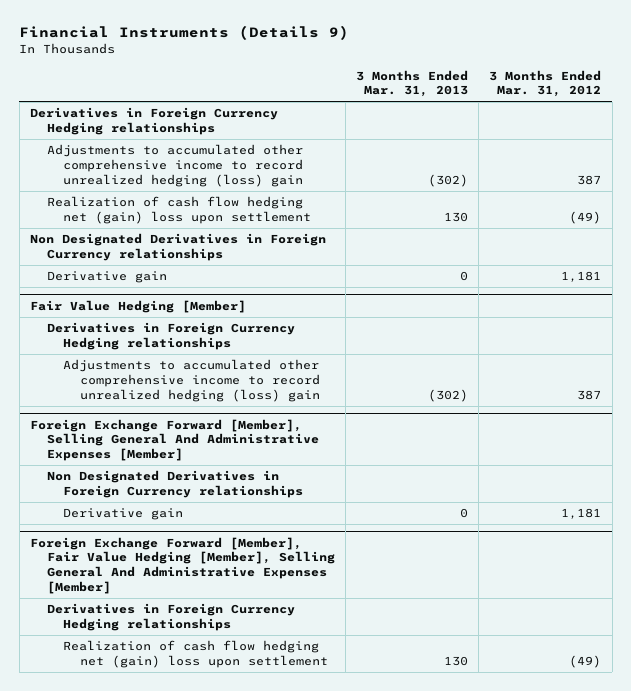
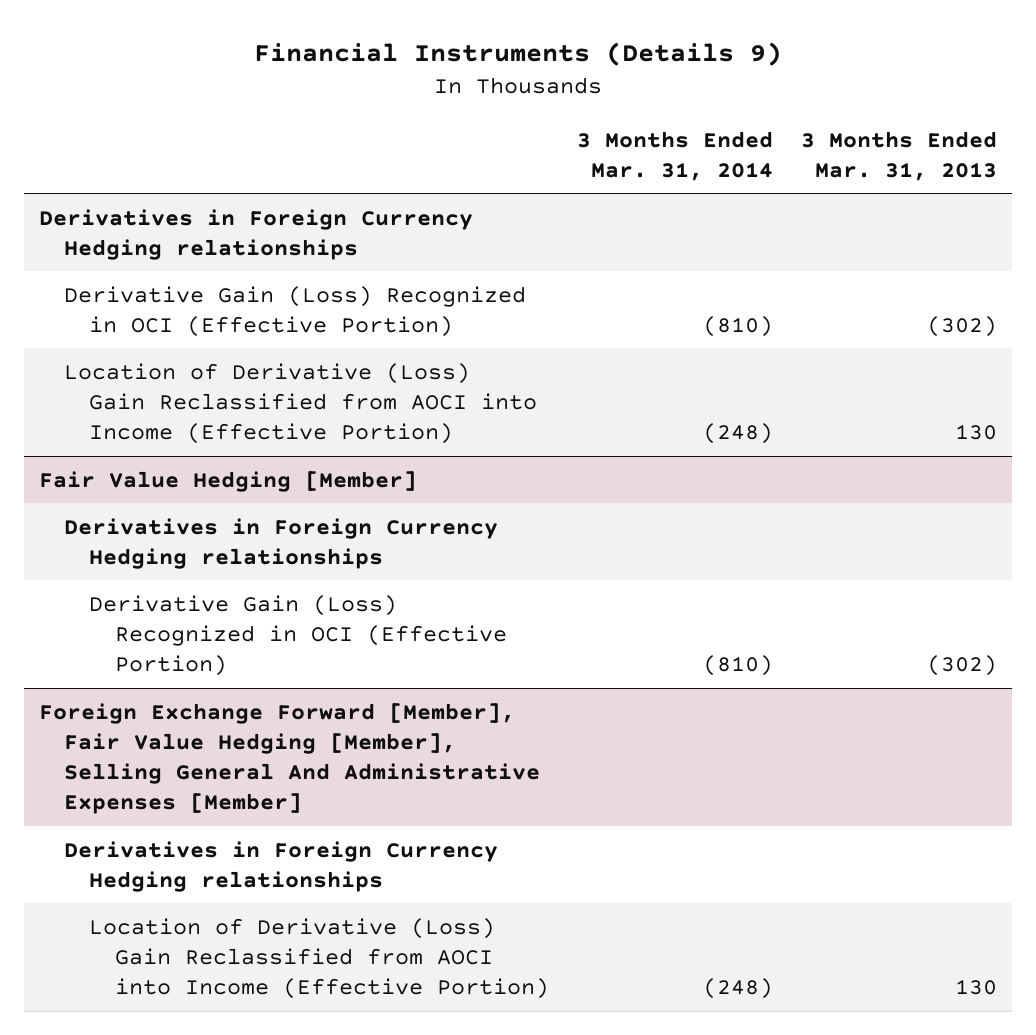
- | 3 Months Ended Mar. 31, 2013 | 3 Months Ended Mar. 31, 2012
+ | 3 Months Ended Mar. 31, 2014 | 3 Months Ended Mar. 31, 2013
- Adjustments to accumulated other comprehensive income to record unrealized hedging (loss) gain | (302) | 387
- Realization of cash flow hedging net (gain) loss upon settlement | 130 | (49)
- Non Designated Derivatives in Foreign Currency relationships
- Derivative gain | 0 | 1,181
+ Derivative Gain (Loss) Recognized in OCI (Effective Portion) | (810) | (302)
+ Location of Derivative (Loss) Gain Reclassified from AOCI into Income (Effective Portion) | (248) | 130
@ Fair Value Hedging [Member]
- Adjustments to accumulated other comprehensive income to record unrealized hedging (loss) gain | (302) | 387
- Foreign Exchange Forward [Member], Selling General And Administrative Expenses [Member]
- Non Designated Derivatives in Foreign Currency relationships
- Derivative gain | 0 | 1,181
@ Fair Value Hedging [Member]
+ Derivative Gain (Loss) Recognized in OCI (Effective Portion) | (810) | (302)
@ Foreign Exchange Forward [Member], Fair Value Hedging [Member], Selling General And Administrative Expenses [Member]
- Realization of cash flow hedging net (gain) loss upon settlement | 130 | (49)
+ Location of Derivative (Loss) Gain Reclassified from AOCI into Income (Effective Portion) | (248) | 130

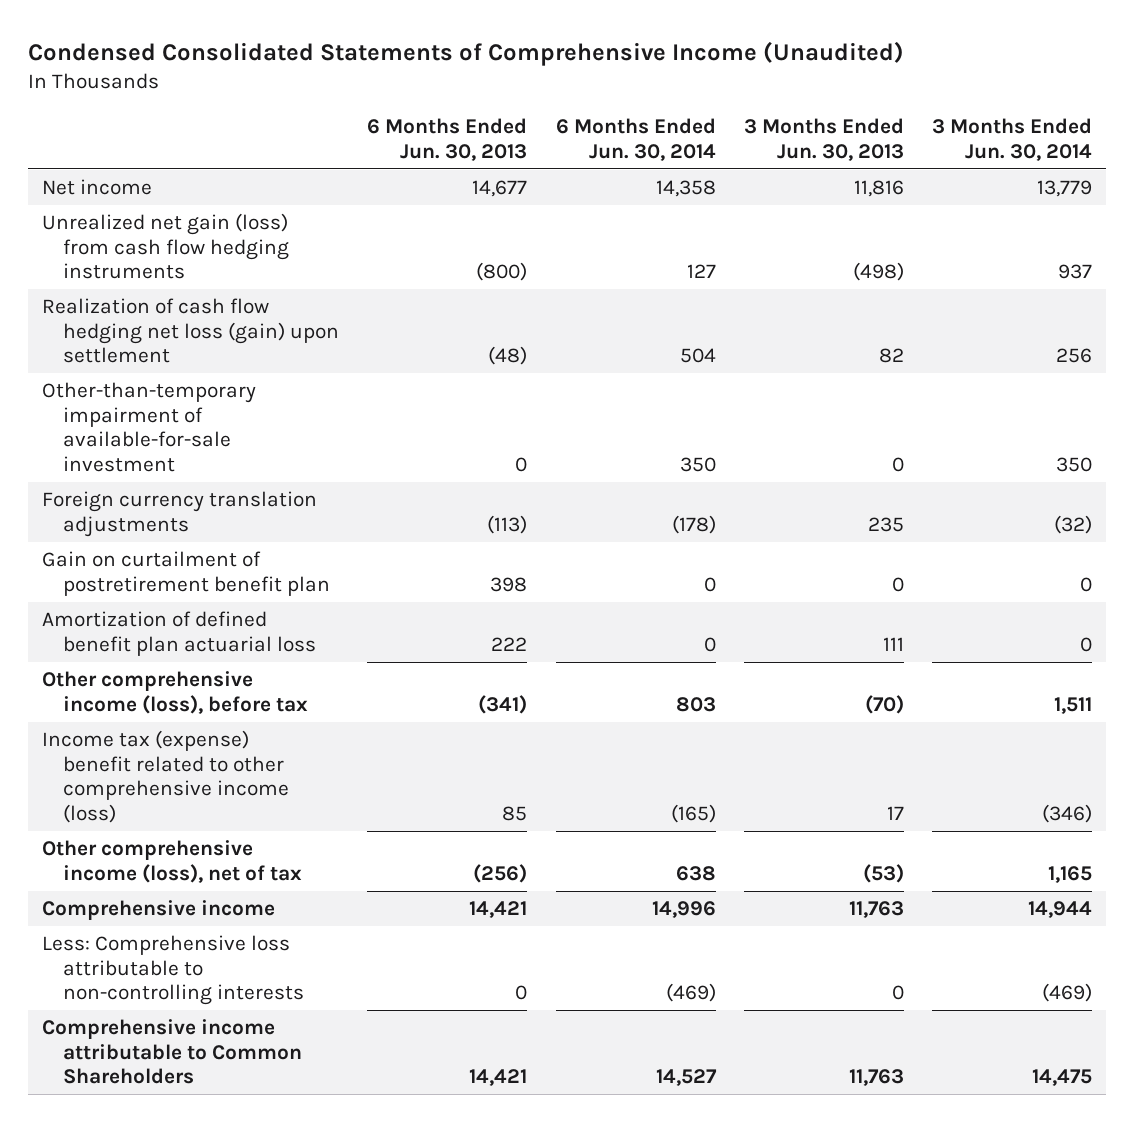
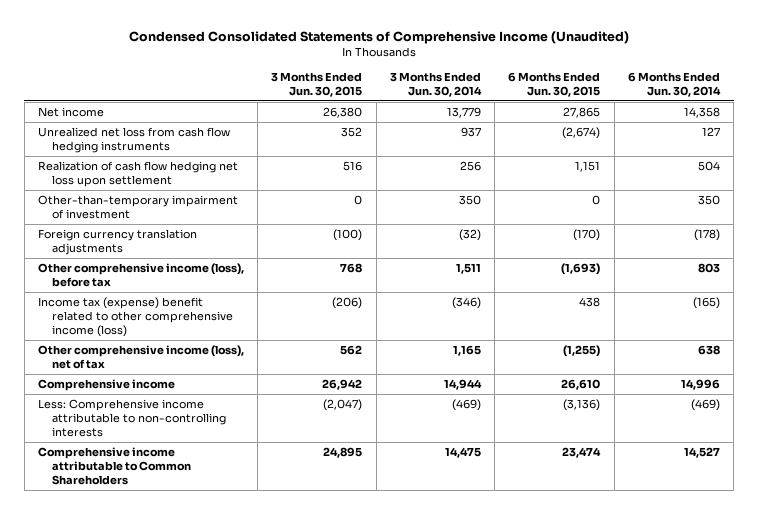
- | 6 Months Ended Jun. 30, 2013 | 6 Months Ended Jun. 30, 2014 | 3 Months Ended Jun. 30, 2013 | 3 Months Ended Jun. 30, 2014
+ | 3 Months Ended Jun. 30, 2015 | 3 Months Ended Jun. 30, 2014 | 6 Months Ended Jun. 30, 2015 | 6 Months Ended Jun. 30, 2014
- Unrealized net gain (loss) from cash flow hedging instruments | (800) | 127 | (498) | 937
- Realization of cash flow hedging net loss (gain) upon settlement | (48) | 504 | 82 | 256
- Other-than-temporary impairment of available-for-sale investment | 0 | 350 | 0 | 350
+ Unrealized net loss from cash flow hedging instruments | 352 | 937 | (2,674) | 127
+ Realization of cash flow hedging net loss upon settlement | 516 | 256 | 1,151 | 504
+ Other-than-temporary impairment of investment | 0 | 350 | 0 | 350
- Gain on curtailment of postretirement benefit plan | 398 | 0 | 0 | 0
- Amortization of defined benefit plan actuarial loss | 222 | 0 | 111 | 0
- Less: Comprehensive loss attributable to non-controlling interests | 0 | (469) | 0 | (469)
+ Less: Comprehensive income attributable to non-controlling interests | (2,047) | (469) | (3,136) | (469)

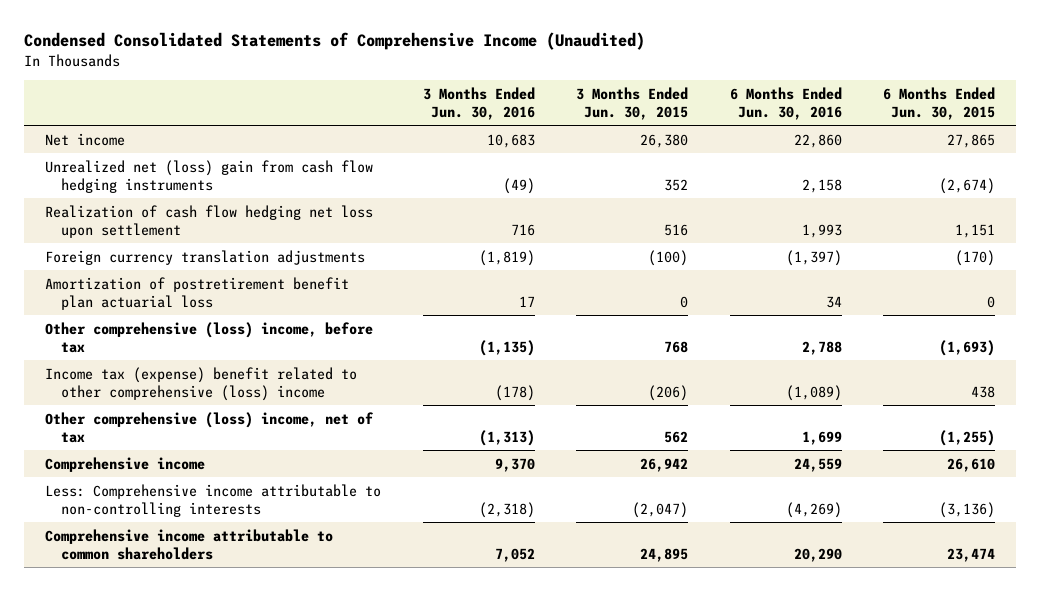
- | 3 Months Ended Jun. 30, 2015 | 3 Months Ended Jun. 30, 2014 | 6 Months Ended Jun. 30, 2015 | 6 Months Ended Jun. 30, 2014
+ | 3 Months Ended Jun. 30, 2016 | 3 Months Ended Jun. 30, 2015 | 6 Months Ended Jun. 30, 2016 | 6 Months Ended Jun. 30, 2015
- Unrealized net loss from cash flow hedging instruments | 352 | 937 | (2,674) | 127
+ Unrealized net (loss) gain from cash flow hedging instruments | (49) | 352 | 2,158 | (2,674)
- Other-than-temporary impairment of investment | 0 | 350 | 0 | 350
- Other comprehensive income (loss), before tax | 768 | 1,511 | (1,693) | 803
- Income tax (expense) benefit related to other comprehensive income (loss) | (206) | (346) | 438 | (165)
- Other comprehensive income (loss), net of tax | 562 | 1,165 | (1,255) | 638
+ Amortization of postretirement benefit plan actuarial loss | 17 | 0 | 34 | 0
+ Other comprehensive (loss) income, before tax | (1,135) | 768 | 2,788 | (1,693)
+ Income tax (expense) benefit related to other comprehensive (loss) income | (178) | (206) | (1,089) | 438
+ Other comprehensive (loss) income, net of tax | (1,313) | 562 | 1,699 | (1,255)
- Comprehensive income attributable to Common Shareholders | 24,895 | 14,475 | 23,474 | 14,527
+ Comprehensive income attributable to common shareholders | 7,052 | 24,895 | 20,290 | 23,474

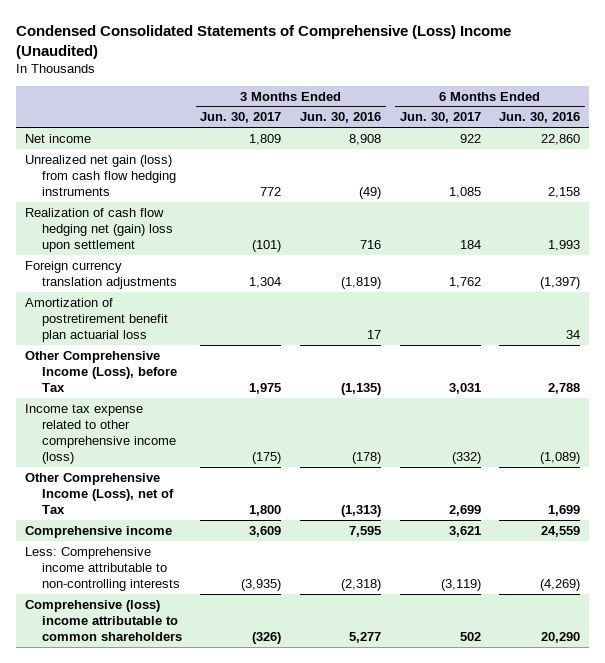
- Condensed Consolidated Statements of Comprehensive Income (Unaudited)
+ Condensed Consolidated Statements of Comprehensive (Loss) Income (Unaudited)
- | 3 Months Ended Jun. 30, 2016 | 3 Months Ended Jun. 30, 2015 | 6 Months Ended Jun. 30, 2016 | 6 Months Ended Jun. 30, 2015
+ | 3 Months Ended Jun. 30, 2017 | 3 Months Ended Jun. 30, 2016 | 6 Months Ended Jun. 30, 2017 | 6 Months Ended Jun. 30, 2016
- Net income | 10,683 | 26,380 | 22,860 | 27,865
- Unrealized net (loss) gain from cash flow hedging instruments | (49) | 352 | 2,158 | (2,674)
- Realization of cash flow hedging net loss upon settlement | 716 | 516 | 1,993 | 1,151
+ Net income | 1,809 | 8,908 | 922 | 22,860
+ Unrealized net gain (loss) from cash flow hedging instruments | 772 | (49) | 1,085 | 2,158
+ Realization of cash flow hedging net (gain) loss upon settlement | (101) | 716 | 184 | 1,993
- Other comprehensive (loss) income, before tax | (1,135) | 768 | 2,788 | (1,693)
- Income tax (expense) benefit related to other comprehensive (loss) income | (178) | (206) | (1,089) | 438
- Other comprehensive (loss) income, net of tax | (1,313) | 562 | 1,699 | (1,255)
- Comprehensive income | 9,370 | 26,942 | 24,559 | 26,610
+ Other Comprehensive Income (Loss), before Tax | 1,975 | (1,135) | 3,031 | 2,788
+ Income tax expense related to other comprehensive income (loss) | (175) | (178) | (332) | (1,089)
+ Other Comprehensive Income (Loss), net of Tax | 1,800 | (1,313) | 2,699 | 1,699
+ Comprehensive income | 3,609 | 7,595 | 3,621 | 24,559
- Comprehensive income attributable to common shareholders | 7,052 | 24,895 | 20,290 | 23,474
+ Comprehensive (loss) income attributable to common shareholders | (326) | 5,277 | 502 | 20,290

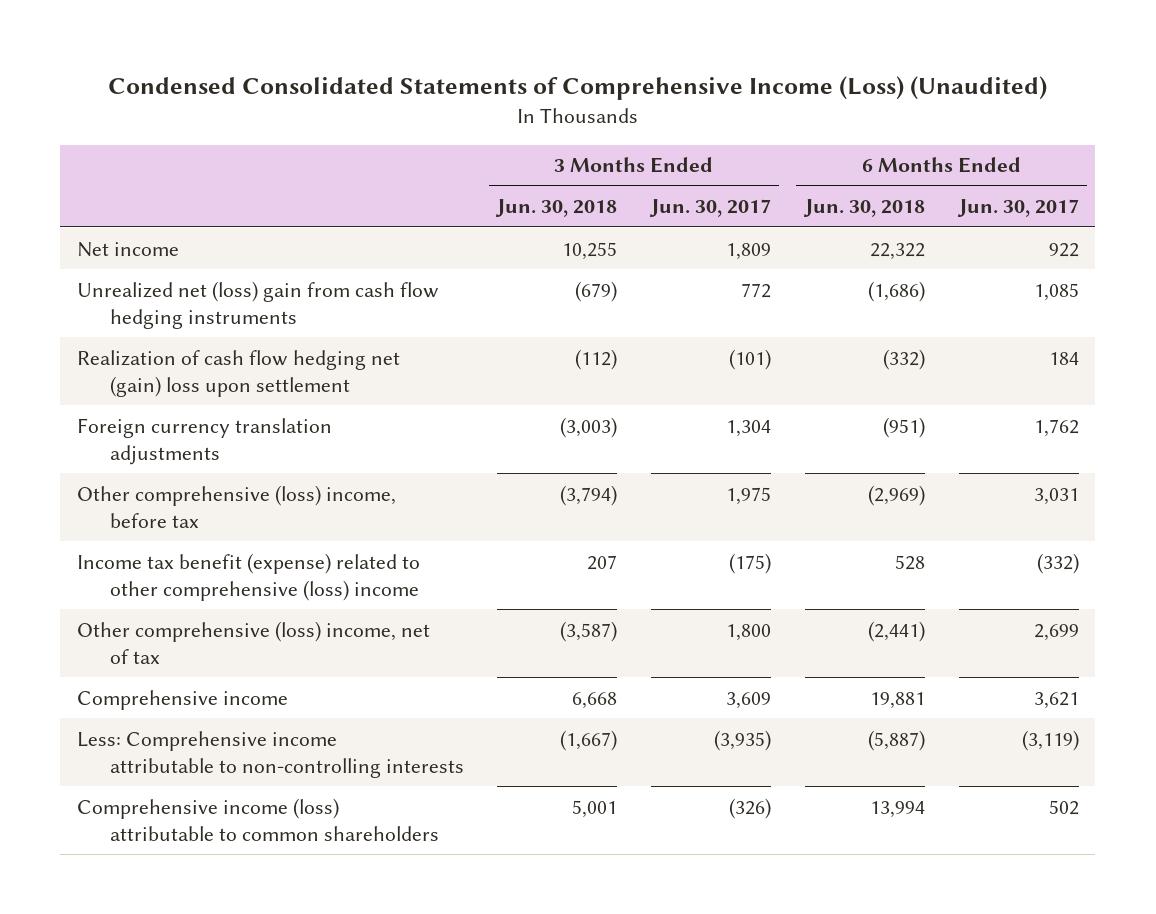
- Condensed Consolidated Statements of Comprehensive (Loss) Income (Unaudited)
+ Condensed Consolidated Statements of Comprehensive Income (Loss) (Unaudited)
- | 3 Months Ended Jun. 30, 2017 | 3 Months Ended Jun. 30, 2016 | 6 Months Ended Jun. 30, 2017 | 6 Months Ended Jun. 30, 2016
+ | 3 Months Ended Jun. 30, 2018 | 3 Months Ended Jun. 30, 2017 | 6 Months Ended Jun. 30, 2018 | 6 Months Ended Jun. 30, 2017
- Unrealized net gain (loss) from cash flow hedging instruments | 772 | (49) | 1,085 | 2,158
+ Unrealized net (loss) gain from cash flow hedging instruments | (679) | 772 | (1,686) | 1,085
- Amortization of postretirement benefit plan actuarial loss | | 17 | | 34
- Other Comprehensive Income (Loss), before Tax | 1,975 | (1,135) | 3,031 | 2,788
- Income tax expense related to other comprehensive income (loss) | (175) | (178) | (332) | (1,089)
- Other Comprehensive Income (Loss), net of Tax | 1,800 | (1,313) | 2,699 | 1,699
+ Other comprehensive (loss) income, before tax | (3,794) | 1,975 | (2,969) | 3,031
+ Income tax benefit (expense) related to other comprehensive (loss) income | 207 | (175) | 528 | (332)
+ Other comprehensive (loss) income, net of tax | (3,587) | 1,800 | (2,441) | 2,699
- Comprehensive (loss) income attributable to common shareholders | (326) | 5,277 | 502 | 20,290
+ Comprehensive income (loss) attributable to common shareholders | 5,001 | (326) | 13,994 | 502

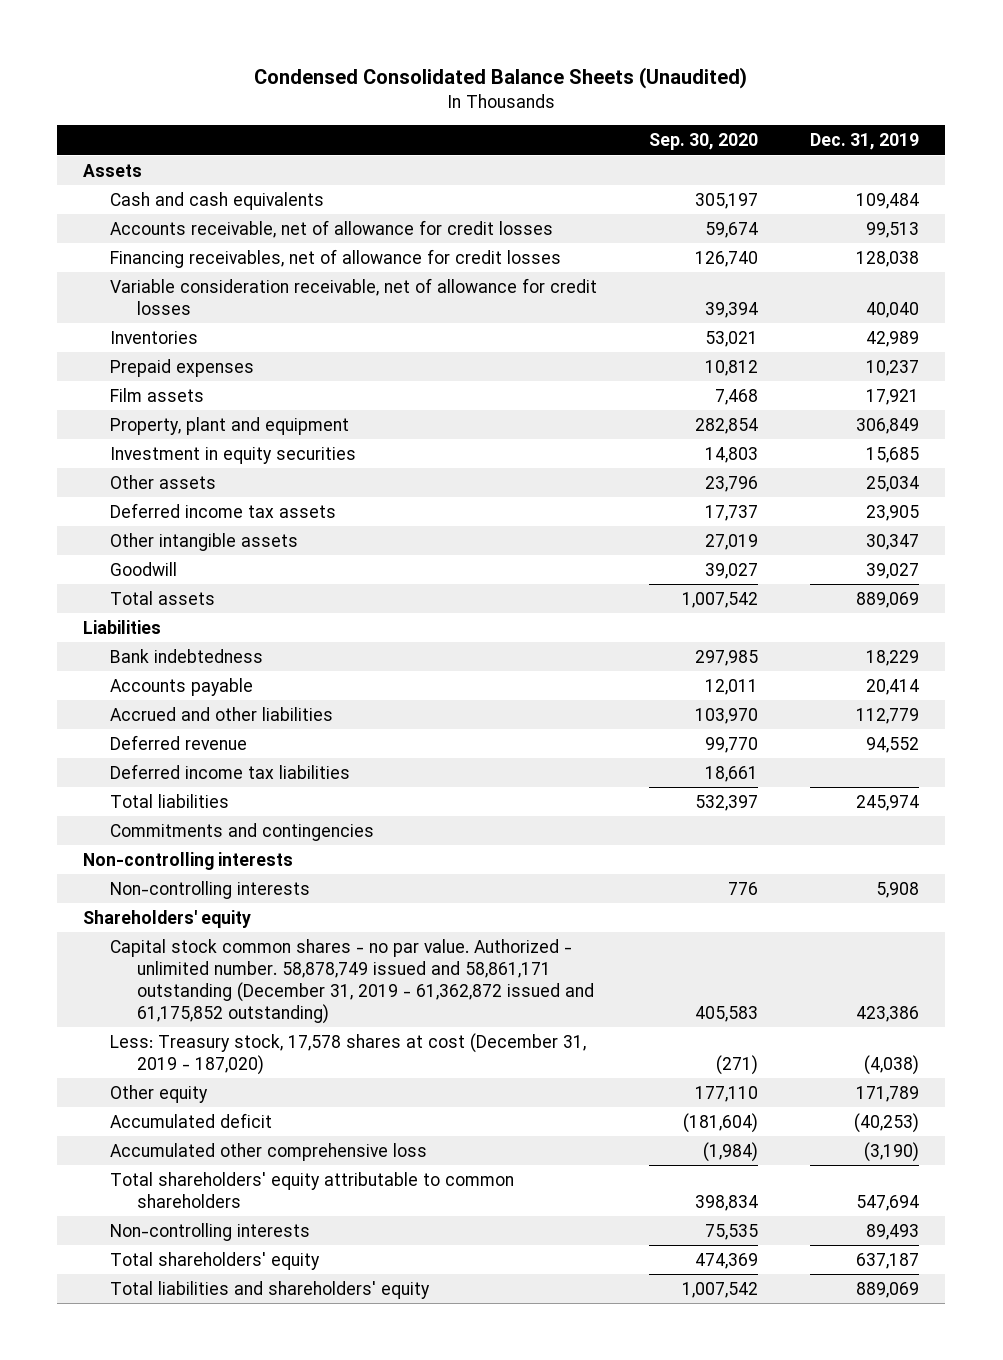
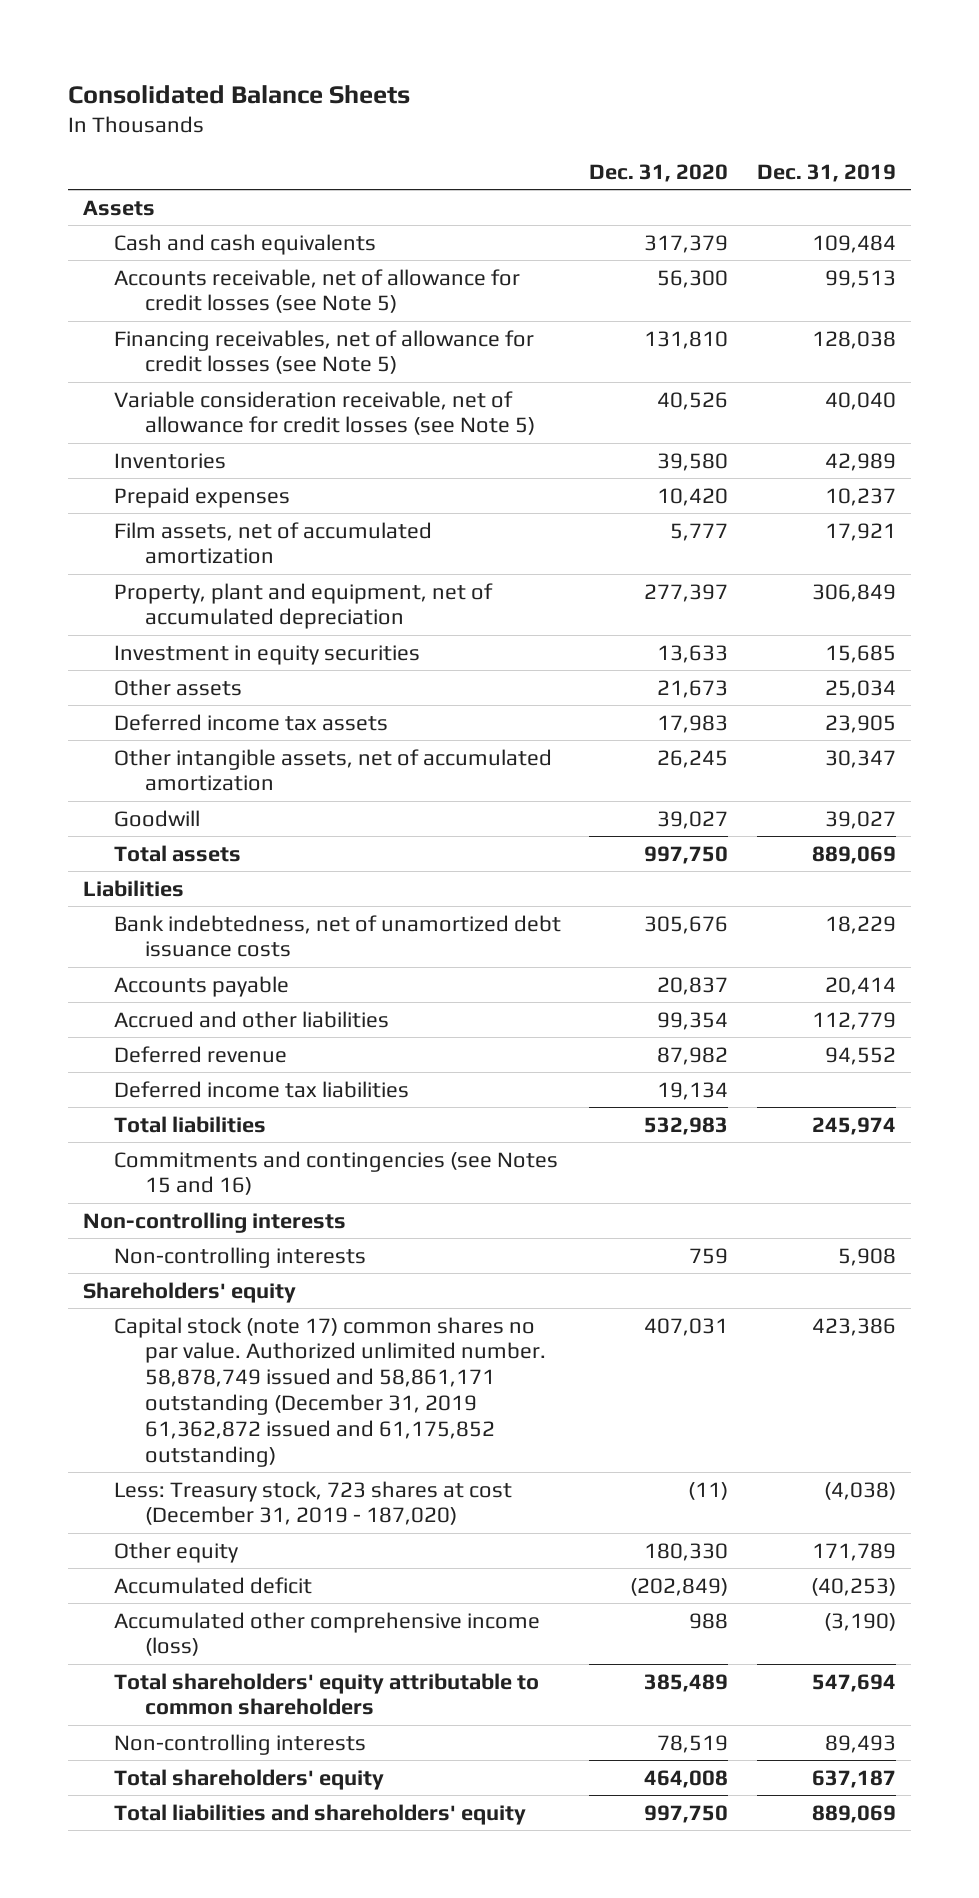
- Condensed Consolidated Balance Sheets (Unaudited)
+ Consolidated Balance Sheets
- | Sep. 30, 2020 | Dec. 31, 2019
+ | Dec. 31, 2020 | Dec. 31, 2019
- Accounts receivable, net of allowance for credit losses | 59,674 | 99,513
- Financing receivables, net of allowance for credit losses | 126,740 | 128,038
- Variable consideration receivable, net of allowance for credit losses | 39,394 | 40,040
+ Accounts receivable, net of allowance for credit losses (see Note 5) | 56,300 | 99,513
+ Financing receivables, net of allowance for credit losses (see Note 5) | 131,810 | 128,038
+ Variable consideration receivable, net of allowance for credit losses (see Note 5) | 40,526 | 40,040
- Film assets | 7,468 | 17,921
- Property, plant and equipment | 282,854 | 306,849
+ Film assets, net of accumulated amortization | 5,777 | 17,921
+ Property, plant and equipment, net of accumulated depreciation | 277,397 | 306,849
- Other intangible assets | 27,019 | 30,347
+ Other intangible assets, net of accumulated amortization | 26,245 | 30,347
- Bank indebtedness | 297,985 | 18,229
+ Bank indebtedness, net of unamortized debt issuance costs | 305,676 | 18,229
- Commitments and contingencies
+ Commitments and contingencies (see Notes 15 and 16)
- Capital stock common shares - no par value. Authorized - unlimited number. 58,878,749 issued and 58,861,171 outstanding (December 31, 2019 - 61,362,872 issued and 61,175,852 outstanding) | 405,583 | 423,386
- Less: Treasury stock, 17,578 shares at cost (December 31, 2019 - 187,020) | (271) | (4,038)
+ Capital stock (note 17) common shares no par value. Authorized unlimited number. 58,878,749 issued and 58,861,171 outstanding (December 31, 2019 61,362,872 issued and 61,175,852 outstanding) | 407,031 | 423,386
+ Less: Treasury stock, 723 shares at cost (December 31, 2019 - 187,020) | (11) | (4,038)
- Accumulated other comprehensive loss | (1,984) | (3,190)
+ Accumulated other comprehensive income (loss) | 988 | (3,190)

